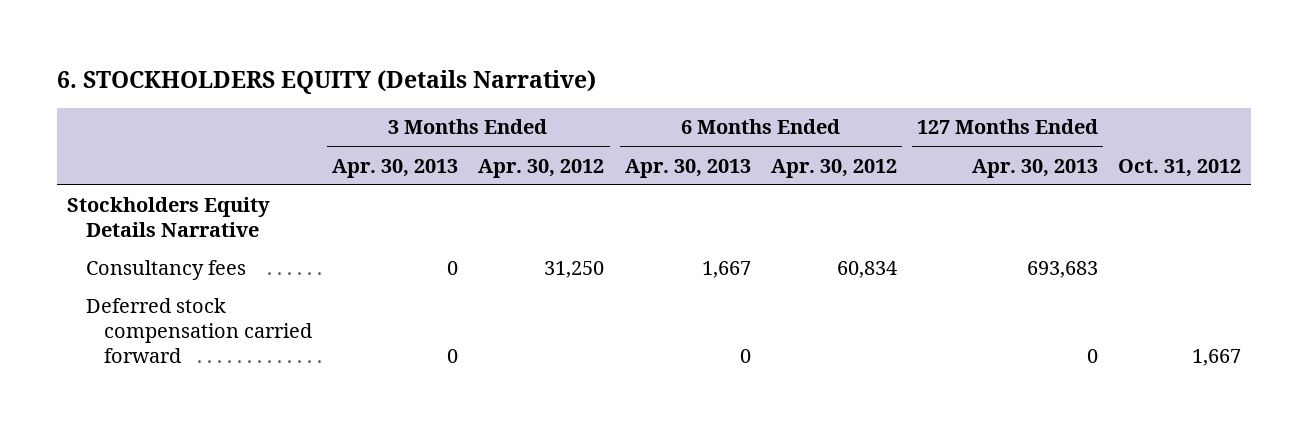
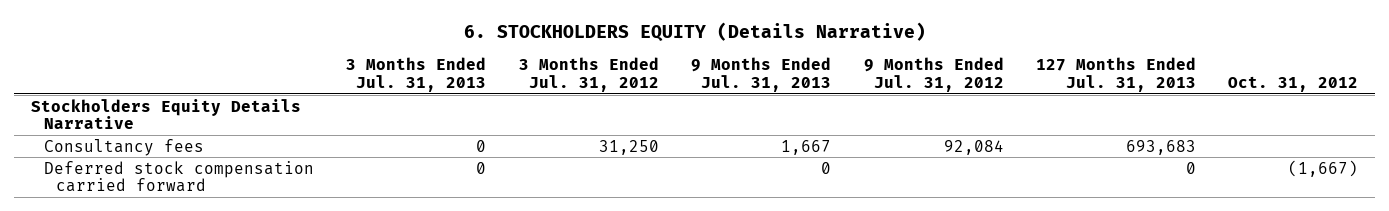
- | 3 Months Ended Apr. 30, 2013 | 3 Months Ended Apr. 30, 2012 | 6 Months Ended Apr. 30, 2013 | 6 Months Ended Apr. 30, 2012 | 127 Months Ended Apr. 30, 2013 | Oct. 31, 2012
+ | 3 Months Ended Jul. 31, 2013 | 3 Months Ended Jul. 31, 2012 | 9 Months Ended Jul. 31, 2013 | 9 Months Ended Jul. 31, 2012 | 127 Months Ended Jul. 31, 2013 | Oct. 31, 2012
- Deferred stock compensation carried forward | 0 | | 0 | | 0 | 1,667
+ Deferred stock compensation carried forward | 0 | | 0 | | 0 | (1,667)

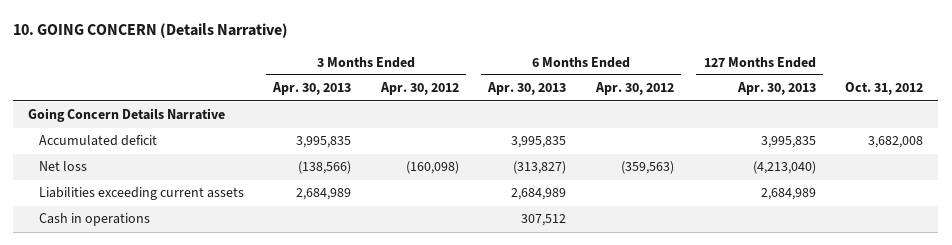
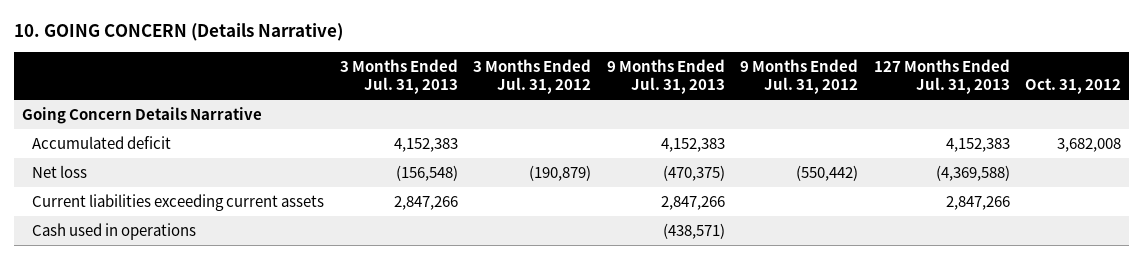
- | 3 Months Ended Apr. 30, 2013 | 3 Months Ended Apr. 30, 2012 | 6 Months Ended Apr. 30, 2013 | 6 Months Ended Apr. 30, 2012 | 127 Months Ended Apr. 30, 2013 | Oct. 31, 2012
+ | 3 Months Ended Jul. 31, 2013 | 3 Months Ended Jul. 31, 2012 | 9 Months Ended Jul. 31, 2013 | 9 Months Ended Jul. 31, 2012 | 127 Months Ended Jul. 31, 2013 | Oct. 31, 2012
- Liabilities exceeding current assets | 2,684,989 | | 2,684,989 | | 2,684,989 |
- Cash in operations | | | 307,512 | | |
+ Current liabilities exceeding current assets | 2,847,266 | | 2,847,266 | | 2,847,266 |
+ Cash used in operations | | | (438,571) | | |

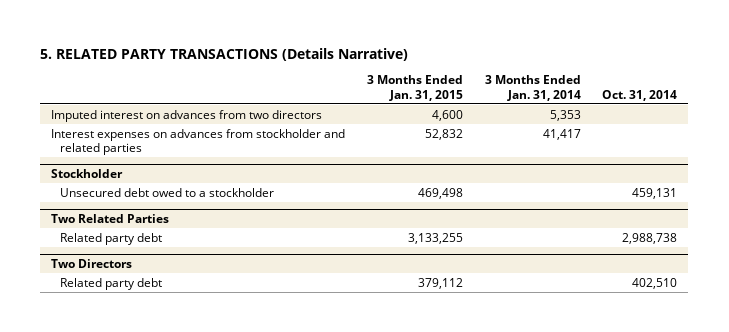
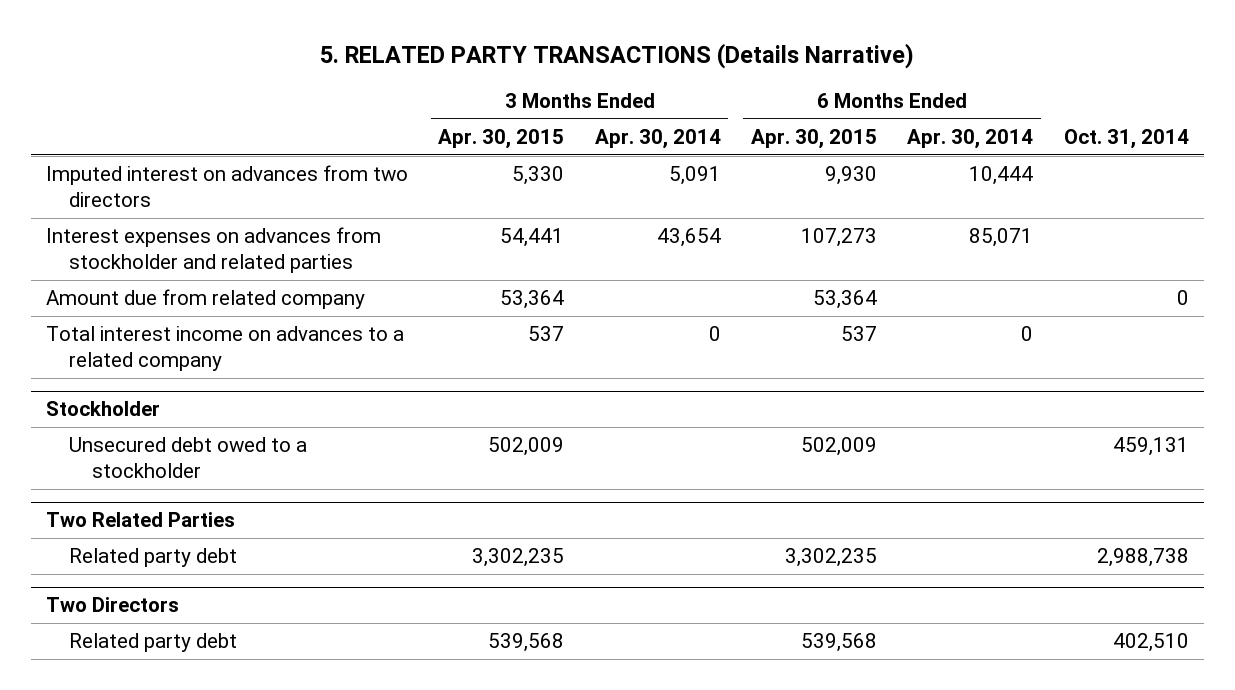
- | 3 Months Ended Jan. 31, 2015 | 3 Months Ended Jan. 31, 2014 | Oct. 31, 2014
+ | 3 Months Ended Apr. 30, 2015 | 3 Months Ended Apr. 30, 2014 | 6 Months Ended Apr. 30, 2015 | 6 Months Ended Apr. 30, 2014 | Oct. 31, 2014
+ Amount due from related company | 53,364 | | 53,364 | | 0
+ Total interest income on advances to a related company | 537 | 0 | 537 | 0 |

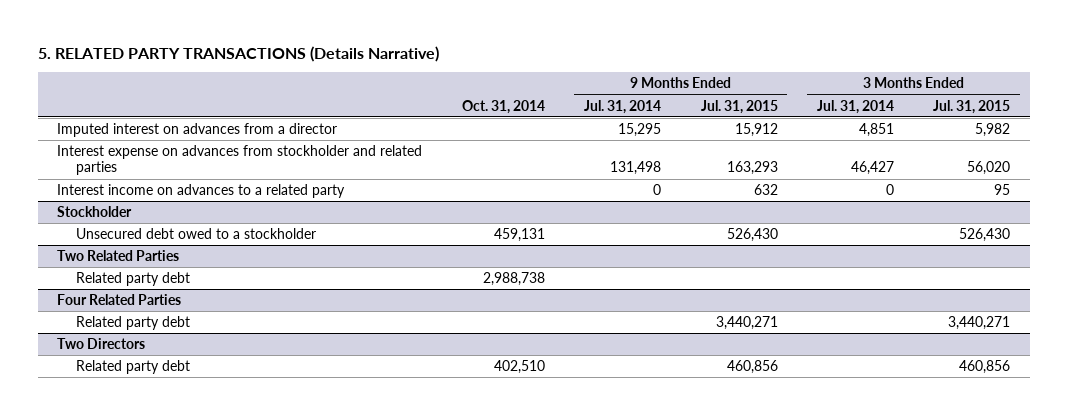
- | 3 Months Ended Apr. 30, 2015 | 3 Months Ended Apr. 30, 2014 | 6 Months Ended Apr. 30, 2015 | 6 Months Ended Apr. 30, 2014 | Oct. 31, 2014
+ | Oct. 31, 2014 | 9 Months Ended Jul. 31, 2014 | 9 Months Ended Jul. 31, 2015 | 3 Months Ended Jul. 31, 2014 | 3 Months Ended Jul. 31, 2015
- Imputed interest on advances from two directors | 5,330 | 5,091 | 9,930 | 10,444 |
- Interest expenses on advances from stockholder and related parties | 54,441 | 43,654 | 107,273 | 85,071 |
- Amount due from related company | 53,364 | | 53,364 | | 0
- Total interest income on advances to a related company | 537 | 0 | 537 | 0 |
+ Imputed interest on advances from a director | | 15,295 | 15,912 | 4,851 | 5,982
+ Interest expense on advances from stockholder and related parties | | 131,498 | 163,293 | 46,427 | 56,020
+ Interest income on advances to a related party | | 0 | 632 | 0 | 95
+ Four Related Parties
+ Related party debt | | | 3,440,271 | | 3,440,271

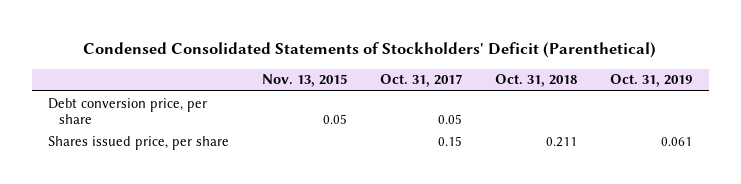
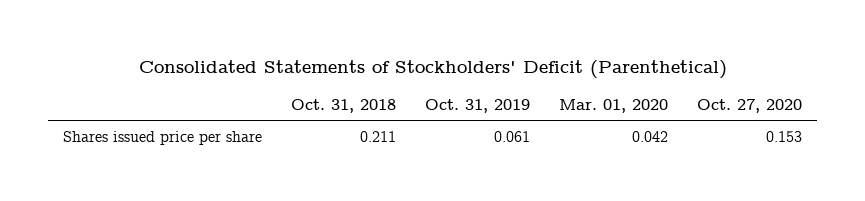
- Condensed Consolidated Statements of Stockholders' Deficit (Parenthetical)
+ Consolidated Statements of Stockholders' Deficit (Parenthetical)
- | Nov. 13, 2015 | Oct. 31, 2017 | Oct. 31, 2018 | Oct. 31, 2019
+ | Oct. 31, 2018 | Oct. 31, 2019 | Mar. 01, 2020 | Oct. 27, 2020
- Debt conversion price, per share | 0.05 | 0.05 | |
- Shares issued price, per share | | 0.15 | 0.211 | 0.061
+ Shares issued price per share | 0.211 | 0.061 | 0.042 | 0.153

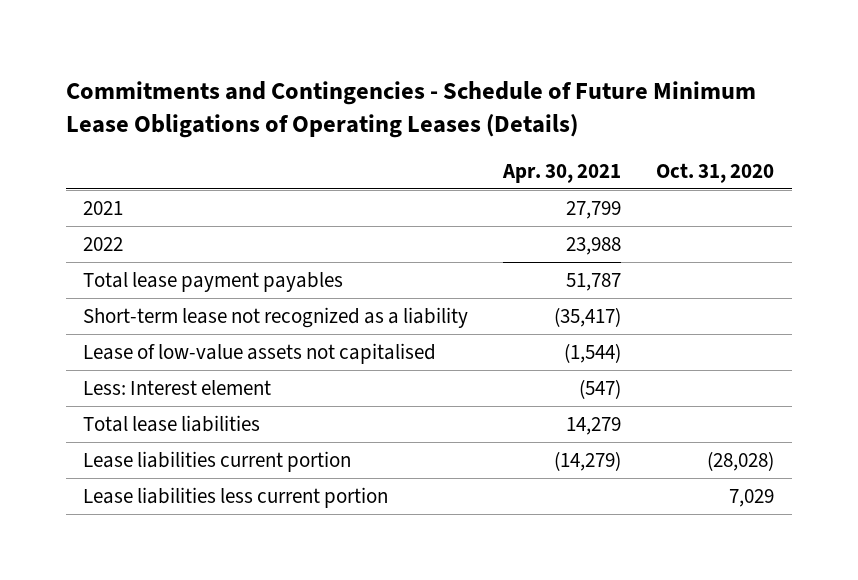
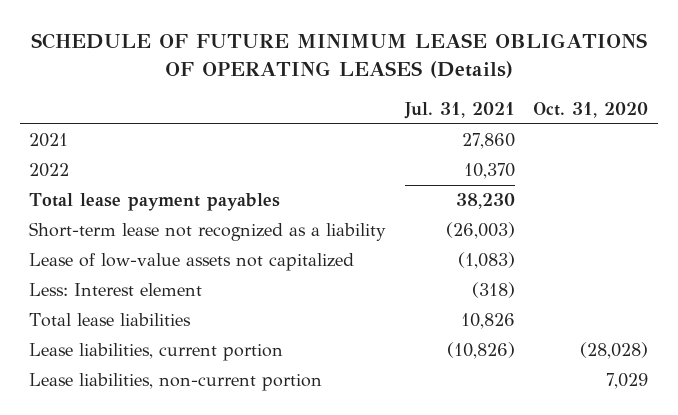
- Commitments and Contingencies - Schedule of Future Minimum Lease Obligations of Operating Leases (Details)
+ SCHEDULE OF FUTURE MINIMUM LEASE OBLIGATIONS OF OPERATING LEASES (Details)
- | Apr. 30, 2021 | Oct. 31, 2020
+ | Jul. 31, 2021 | Oct. 31, 2020
- Lease of low-value assets not capitalised | (1,544) |
+ Lease of low-value assets not capitalized | (1,083) |
- Lease liabilities current portion | (14,279) | (28,028)
- Lease liabilities less current portion | | 7,029
+ Lease liabilities, current portion | (10,826) | (28,028)
+ Lease liabilities, non-current portion | | 7,029

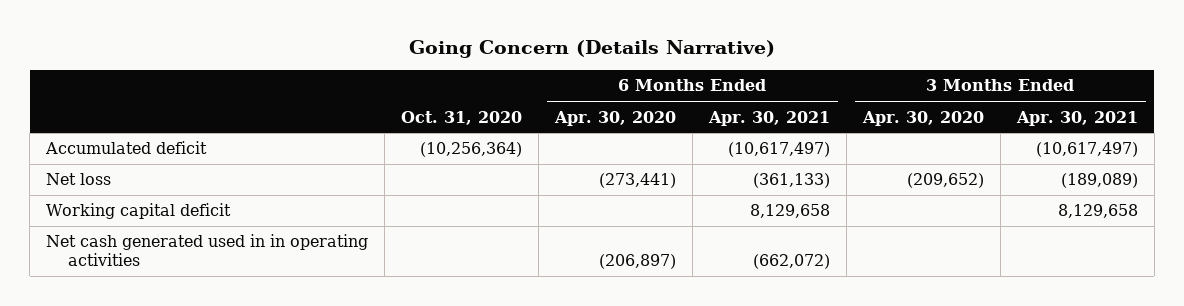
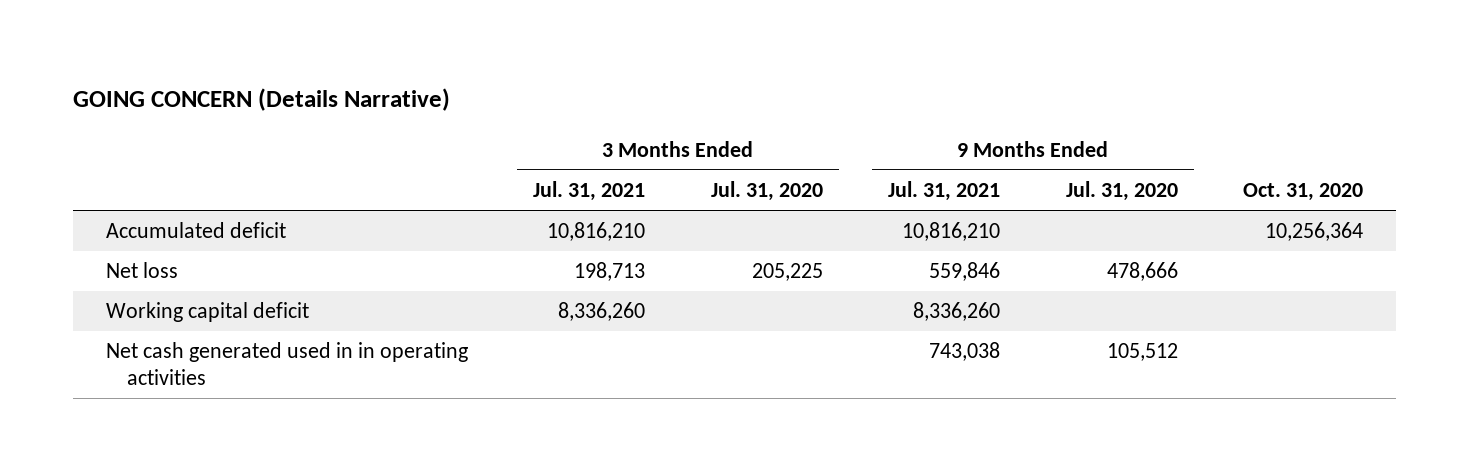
- Going Concern (Details Narrative)
+ GOING CONCERN (Details Narrative)
- | Oct. 31, 2020 | 6 Months Ended Apr. 30, 2020 | 6 Months Ended Apr. 30, 2021 | 3 Months Ended Apr. 30, 2020 | 3 Months Ended Apr. 30, 2021
+ | 3 Months Ended Jul. 31, 2021 | 3 Months Ended Jul. 31, 2020 | 9 Months Ended Jul. 31, 2021 | 9 Months Ended Jul. 31, 2020 | Oct. 31, 2020
- Accumulated deficit | (10,256,364) | | (10,617,497) | | (10,617,497)
+ Accumulated deficit | 10,816,210 | | 10,816,210 | | 10,256,364

